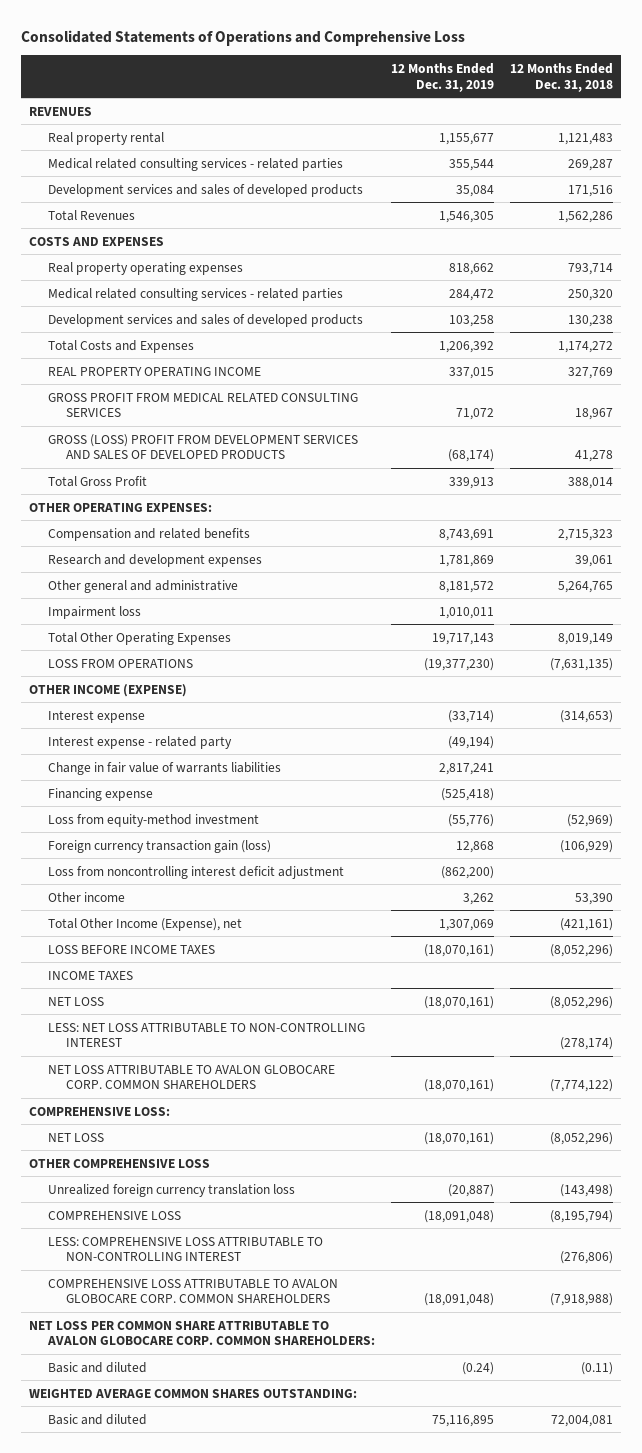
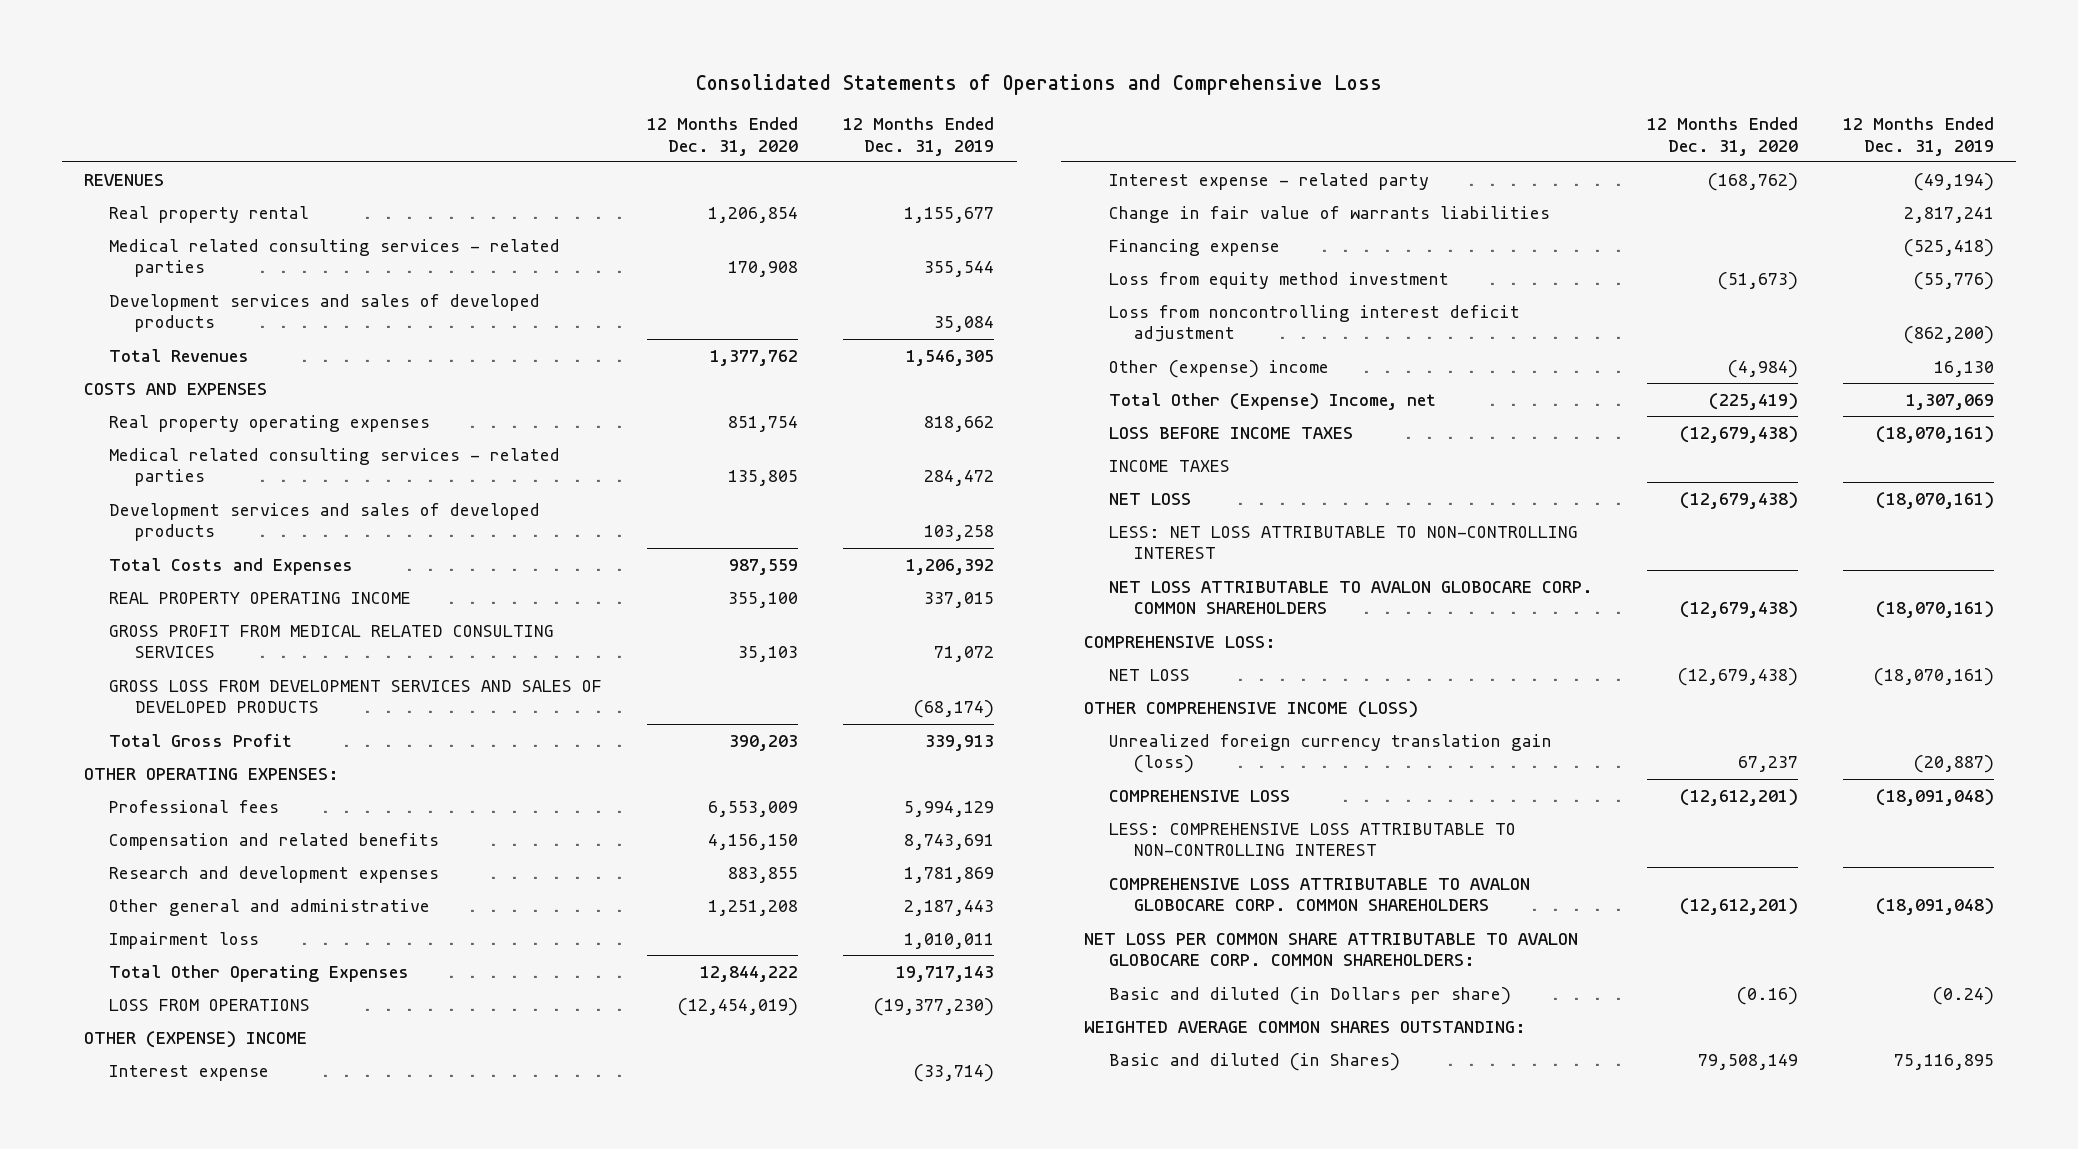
- | 12 Months Ended Dec. 31, 2019 | 12 Months Ended Dec. 31, 2018
+ | 12 Months Ended Dec. 31, 2020 | 12 Months Ended Dec. 31, 2019
- GROSS (LOSS) PROFIT FROM DEVELOPMENT SERVICES AND SALES OF DEVELOPED PRODUCTS | (68,174) | 41,278
+ GROSS LOSS FROM DEVELOPMENT SERVICES AND SALES OF DEVELOPED PRODUCTS | | (68,174)
+ Professional fees | 6,553,009 | 5,994,129
- Other general and administrative | 8,181,572 | 5,264,765
+ Other general and administrative | 1,251,208 | 2,187,443
- OTHER INCOME (EXPENSE)
+ OTHER (EXPENSE) INCOME
- Loss from equity-method investment | (55,776) | (52,969)
- Foreign currency transaction gain (loss) | 12,868 | (106,929)
+ Loss from equity method investment | (51,673) | (55,776)
- Other income | 3,262 | 53,390
- Total Other Income (Expense), net | 1,307,069 | (421,161)
+ Other (expense) income | (4,984) | 16,130
+ Total Other (Expense) Income, net | (225,419) | 1,307,069
- OTHER COMPREHENSIVE LOSS
- Unrealized foreign currency translation loss | (20,887) | (143,498)
+ OTHER COMPREHENSIVE INCOME (LOSS)
+ Unrealized foreign currency translation gain (loss) | 67,237 | (20,887)
- Basic and diluted | (0.24) | (0.11)
+ Basic and diluted (in Dollars per share) | (0.16) | (0.24)
- Basic and diluted | 75,116,895 | 72,004,081
+ Basic and diluted (in Shares) | 79,508,149 | 75,116,895

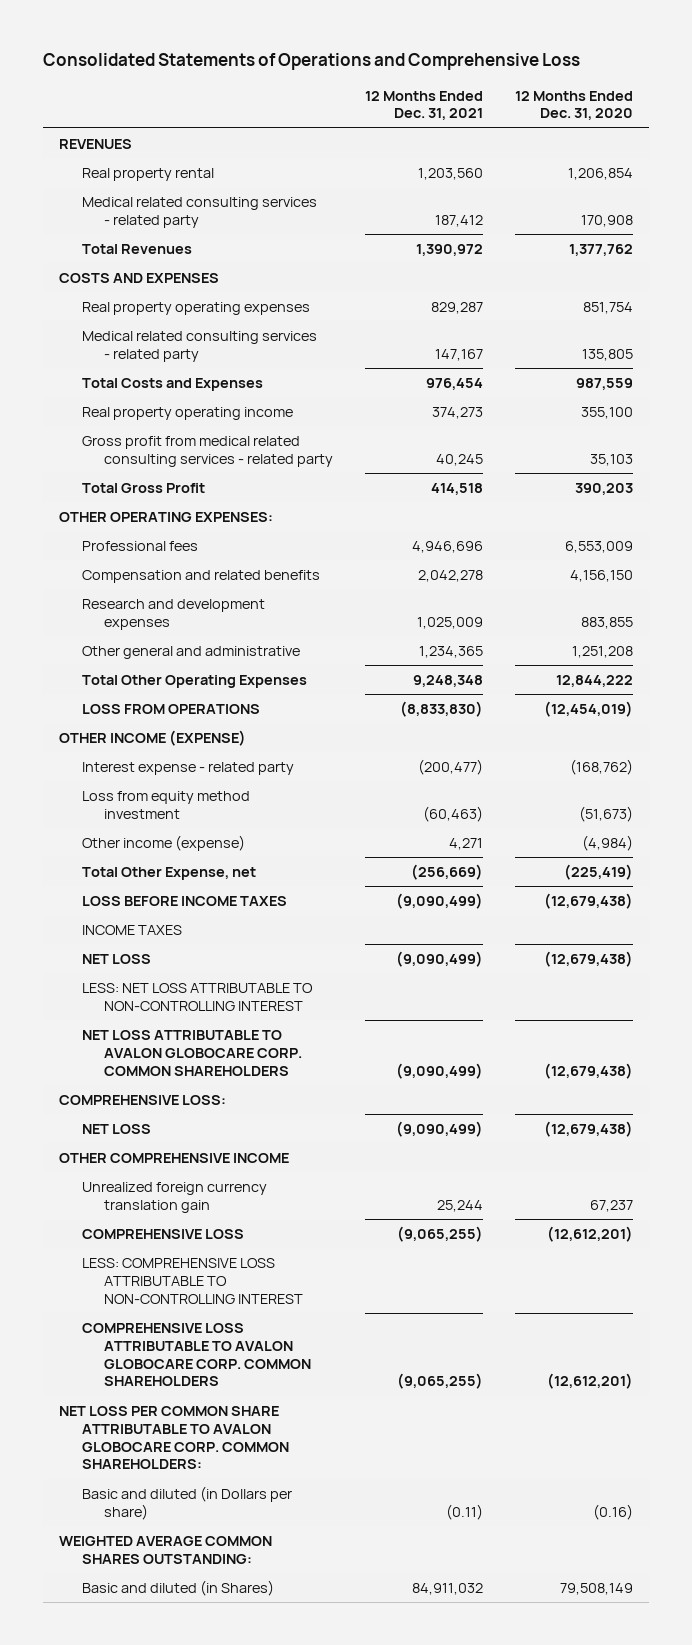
- | 12 Months Ended Dec. 31, 2020 | 12 Months Ended Dec. 31, 2019
+ | 12 Months Ended Dec. 31, 2021 | 12 Months Ended Dec. 31, 2020
- Medical related consulting services - related parties | 170,908 | 355,544
- Development services and sales of developed products | | 35,084
+ Medical related consulting services - related party | 187,412 | 170,908
- Medical related consulting services - related parties | 135,805 | 284,472
- Development services and sales of developed products | | 103,258
+ Medical related consulting services - related party | 147,167 | 135,805
- REAL PROPERTY OPERATING INCOME | 355,100 | 337,015
- GROSS PROFIT FROM MEDICAL RELATED CONSULTING SERVICES | 35,103 | 71,072
- GROSS LOSS FROM DEVELOPMENT SERVICES AND SALES OF DEVELOPED PRODUCTS | | (68,174)
+ Real property operating income | 374,273 | 355,100
+ Gross profit from medical related consulting services - related party | 40,245 | 35,103
- Impairment loss | | 1,010,011
- OTHER (EXPENSE) INCOME
- Interest expense | | (33,714)
+ OTHER INCOME (EXPENSE)
- Change in fair value of warrants liabilities | | 2,817,241
- Financing expense | | (525,418)
- Loss from noncontrolling interest deficit adjustment | | (862,200)
- Other (expense) income | (4,984) | 16,130
- Total Other (Expense) Income, net | (225,419) | 1,307,069
+ Other income (expense) | 4,271 | (4,984)
+ Total Other Expense, net | (256,669) | (225,419)
- OTHER COMPREHENSIVE INCOME (LOSS)
- Unrealized foreign currency translation gain (loss) | 67,237 | (20,887)
+ OTHER COMPREHENSIVE INCOME
+ Unrealized foreign currency translation gain | 25,244 | 67,237

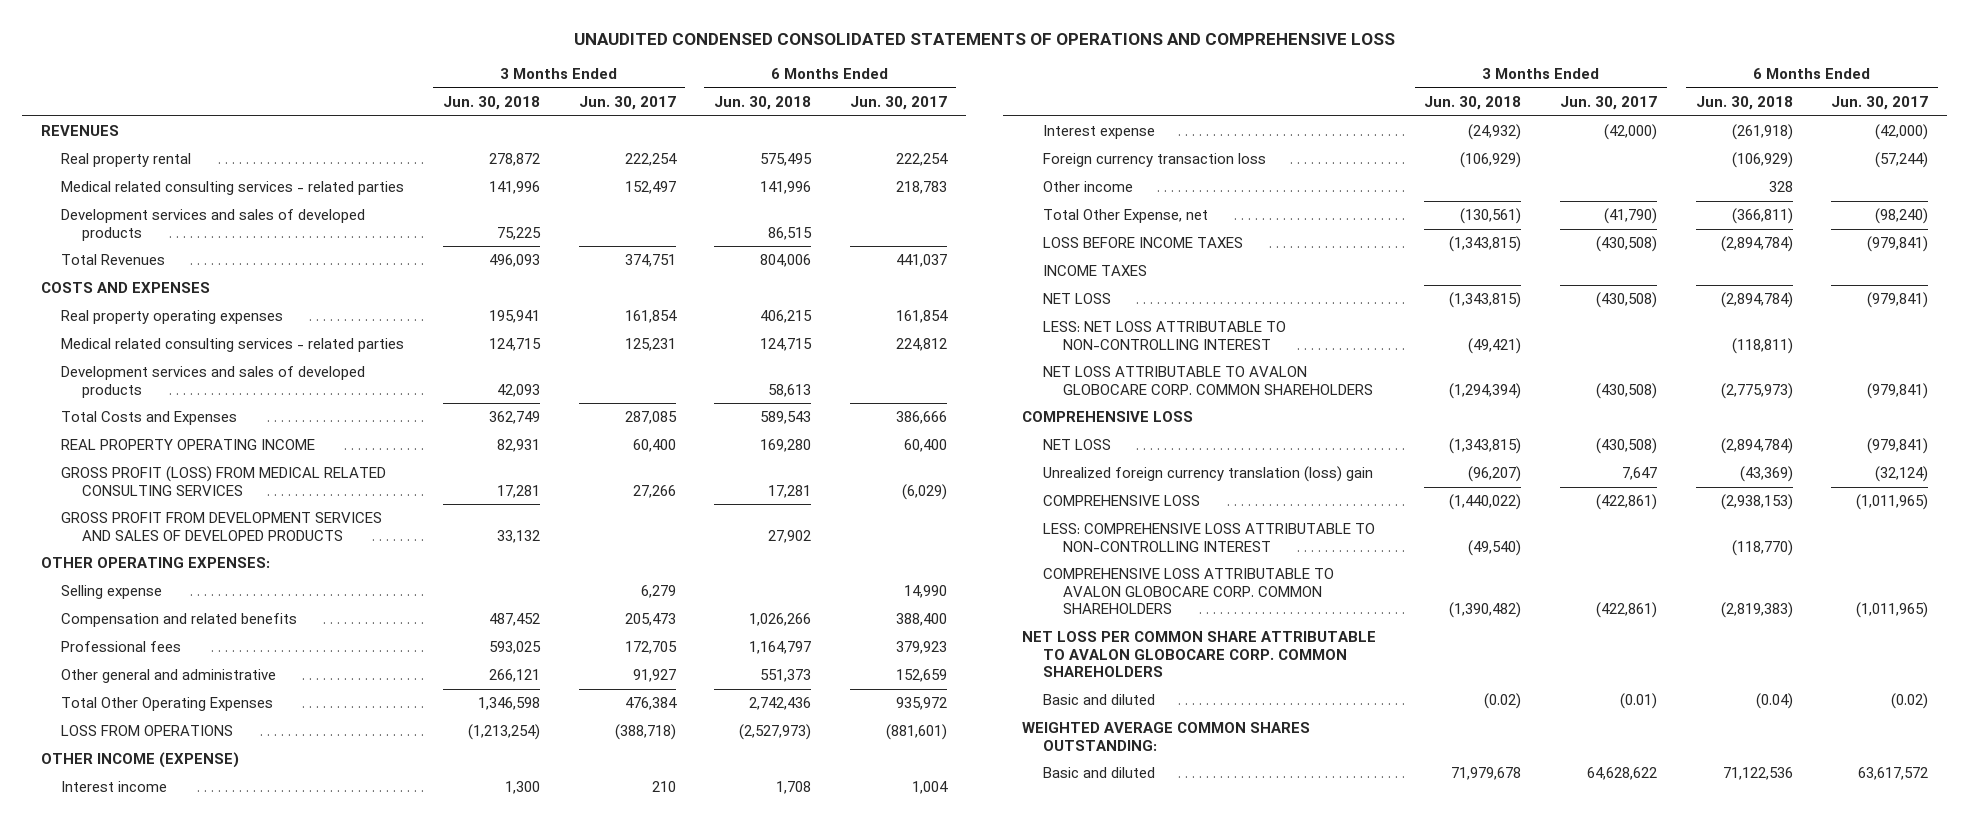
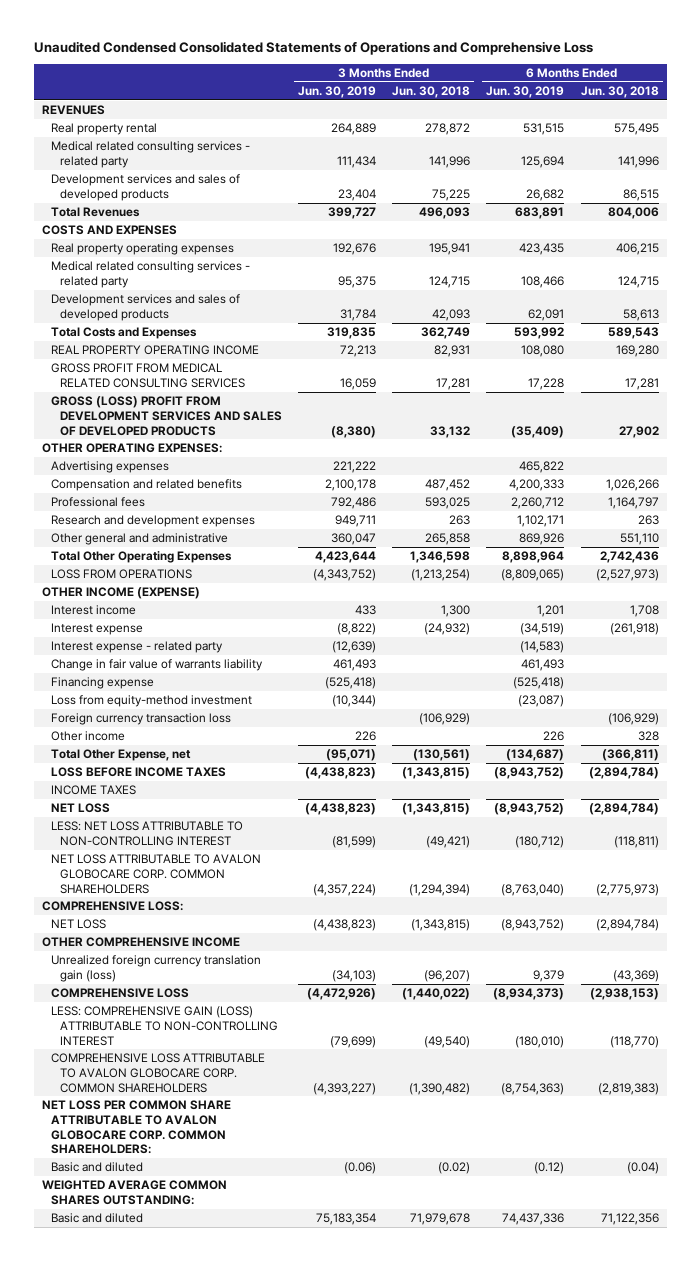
- UNAUDITED CONDENSED CONSOLIDATED STATEMENTS OF OPERATIONS AND COMPREHENSIVE LOSS
+ Unaudited Condensed Consolidated Statements of Operations and Comprehensive Loss
- | 3 Months Ended Jun. 30, 2018 | 3 Months Ended Jun. 30, 2017 | 6 Months Ended Jun. 30, 2018 | 6 Months Ended Jun. 30, 2017
+ | 3 Months Ended Jun. 30, 2019 | 3 Months Ended Jun. 30, 2018 | 6 Months Ended Jun. 30, 2019 | 6 Months Ended Jun. 30, 2018
- Medical related consulting services - related parties | 141,996 | 152,497 | 141,996 | 218,783
+ Medical related consulting services - related party | 111,434 | 141,996 | 125,694 | 141,996
- Medical related consulting services - related parties | 124,715 | 125,231 | 124,715 | 224,812
+ Medical related consulting services - related party | 95,375 | 124,715 | 108,466 | 124,715
- GROSS PROFIT (LOSS) FROM MEDICAL RELATED CONSULTING SERVICES | 17,281 | 27,266 | 17,281 | (6,029)
- GROSS PROFIT FROM DEVELOPMENT SERVICES AND SALES OF DEVELOPED PRODUCTS | 33,132 | | 27,902 |
+ GROSS PROFIT FROM MEDICAL RELATED CONSULTING SERVICES | 16,059 | 17,281 | 17,228 | 17,281
+ GROSS (LOSS) PROFIT FROM DEVELOPMENT SERVICES AND SALES OF DEVELOPED PRODUCTS | (8,380) | 33,132 | (35,409) | 27,902
- Selling expense | | 6,279 | | 14,990
+ Advertising expenses | 221,222 | | 465,822 |
- Other general and administrative | 266,121 | 91,927 | 551,373 | 152,659
+ Research and development expenses | 949,711 | 263 | 1,102,171 | 263
+ Other general and administrative | 360,047 | 265,858 | 869,926 | 551,110
+ Interest expense - related party | (12,639) | | (14,583) |
+ Change in fair value of warrants liability | 461,493 | | 461,493 |
+ Financing expense | (525,418) | | (525,418) |
+ Loss from equity-method investment | (10,344) | | (23,087) |
- COMPREHENSIVE LOSS
+ COMPREHENSIVE LOSS:
- Unrealized foreign currency translation (loss) gain | (96,207) | 7,647 | (43,369) | (32,124)
+ OTHER COMPREHENSIVE INCOME
+ Unrealized foreign currency translation gain (loss) | (34,103) | (96,207) | 9,379 | (43,369)
- LESS: COMPREHENSIVE LOSS ATTRIBUTABLE TO NON-CONTROLLING INTEREST | (49,540) | | (118,770) |
+ LESS: COMPREHENSIVE GAIN (LOSS) ATTRIBUTABLE TO NON-CONTROLLING INTEREST | (79,699) | (49,540) | (180,010) | (118,770)
- NET LOSS PER COMMON SHARE ATTRIBUTABLE TO AVALON GLOBOCARE CORP. COMMON SHAREHOLDERS
+ NET LOSS PER COMMON SHARE ATTRIBUTABLE TO AVALON GLOBOCARE CORP. COMMON SHAREHOLDERS:
- Basic and diluted | 71,979,678 | 64,628,622 | 71,122,536 | 63,617,572
+ Basic and diluted | 75,183,354 | 71,979,678 | 74,437,336 | 71,122,356

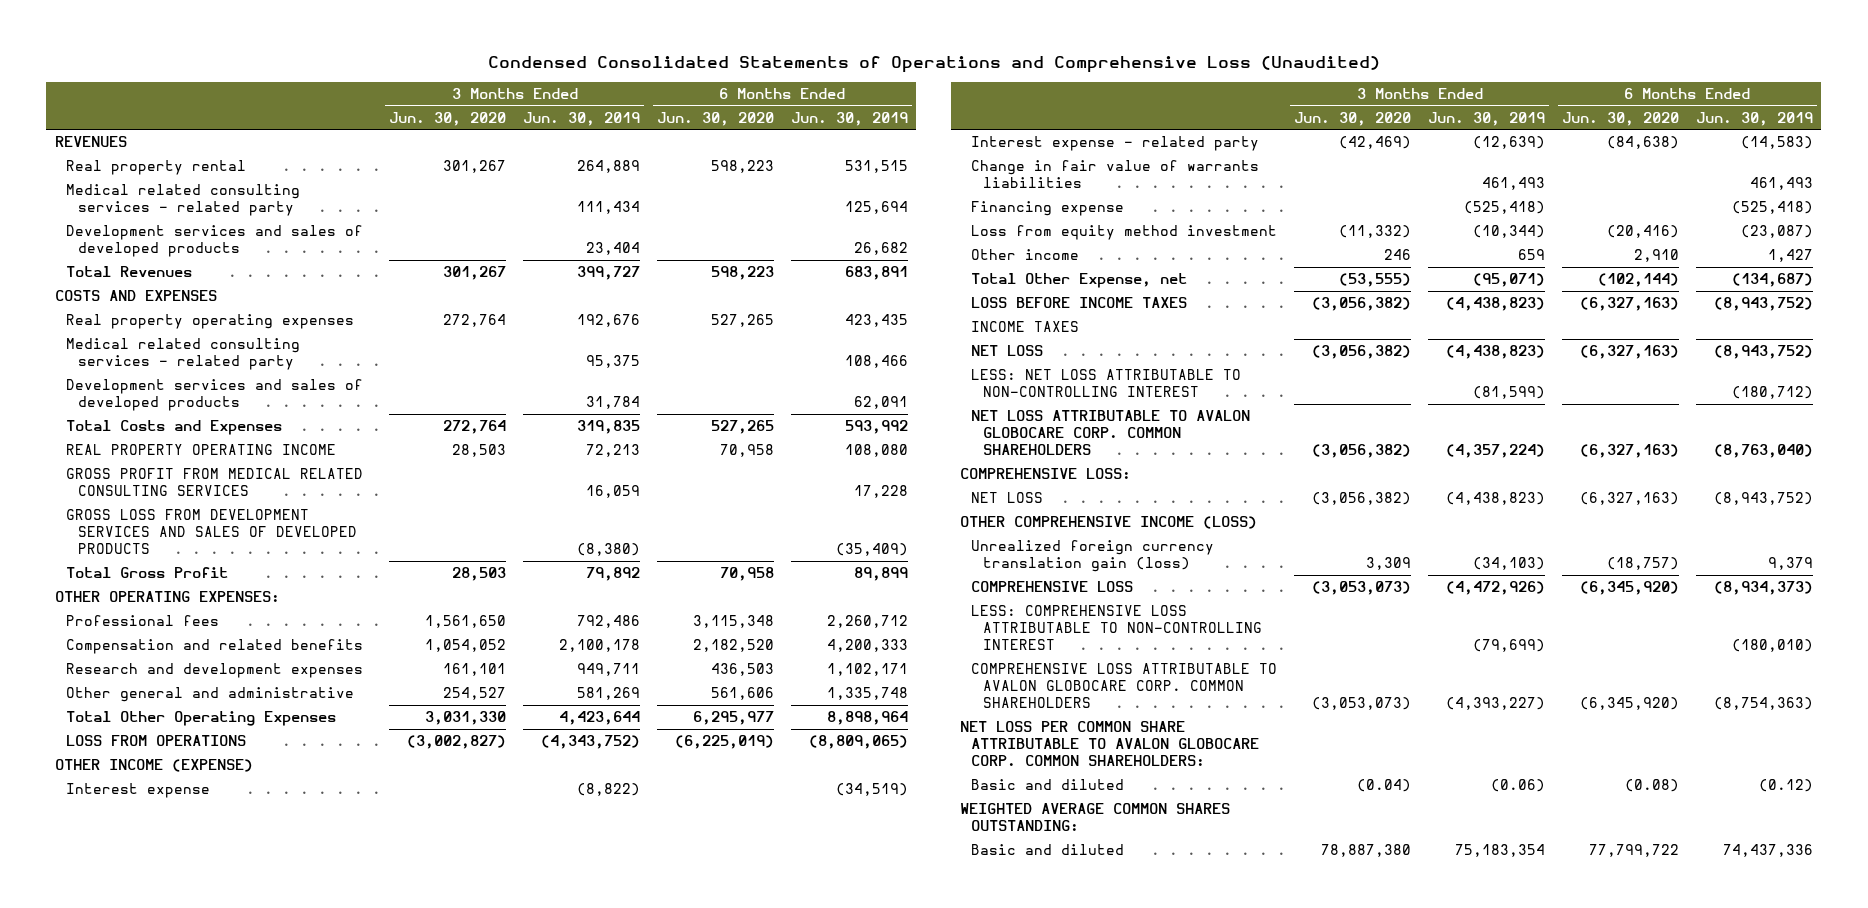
- Unaudited Condensed Consolidated Statements of Operations and Comprehensive Loss
+ Condensed Consolidated Statements of Operations and Comprehensive Loss (Unaudited)
- | 3 Months Ended Jun. 30, 2019 | 3 Months Ended Jun. 30, 2018 | 6 Months Ended Jun. 30, 2019 | 6 Months Ended Jun. 30, 2018
+ | 3 Months Ended Jun. 30, 2020 | 3 Months Ended Jun. 30, 2019 | 6 Months Ended Jun. 30, 2020 | 6 Months Ended Jun. 30, 2019
- GROSS (LOSS) PROFIT FROM DEVELOPMENT SERVICES AND SALES OF DEVELOPED PRODUCTS | (8,380) | 33,132 | (35,409) | 27,902
+ GROSS LOSS FROM DEVELOPMENT SERVICES AND SALES OF DEVELOPED PRODUCTS | | (8,380) | | (35,409)
+ Total Gross Profit | 28,503 | 79,892 | 70,958 | 89,899
- Advertising expenses | 221,222 | | 465,822 |
moved down: Compensation and related benefits | 1,054,052 | 2,100,178 | 2,182,520 | 4,200,333
- Other general and administrative | 360,047 | 265,858 | 869,926 | 551,110
+ Other general and administrative | 254,527 | 581,269 | 561,606 | 1,335,748
- Interest income | 433 | 1,300 | 1,201 | 1,708
- Change in fair value of warrants liability | 461,493 | | 461,493 |
+ Change in fair value of warrants liabilities | | 461,493 | | 461,493
- Loss from equity-method investment | (10,344) | | (23,087) |
- Foreign currency transaction loss | | (106,929) | | (106,929)
- Other income | 226 | | 226 | 328
+ Loss from equity method investment | (11,332) | (10,344) | (20,416) | (23,087)
+ Other income | 246 | 659 | 2,910 | 1,427
- OTHER COMPREHENSIVE INCOME
+ OTHER COMPREHENSIVE INCOME (LOSS)
- LESS: COMPREHENSIVE GAIN (LOSS) ATTRIBUTABLE TO NON-CONTROLLING INTEREST | (79,699) | (49,540) | (180,010) | (118,770)
+ LESS: COMPREHENSIVE LOSS ATTRIBUTABLE TO NON-CONTROLLING INTEREST | | (79,699) | | (180,010)

